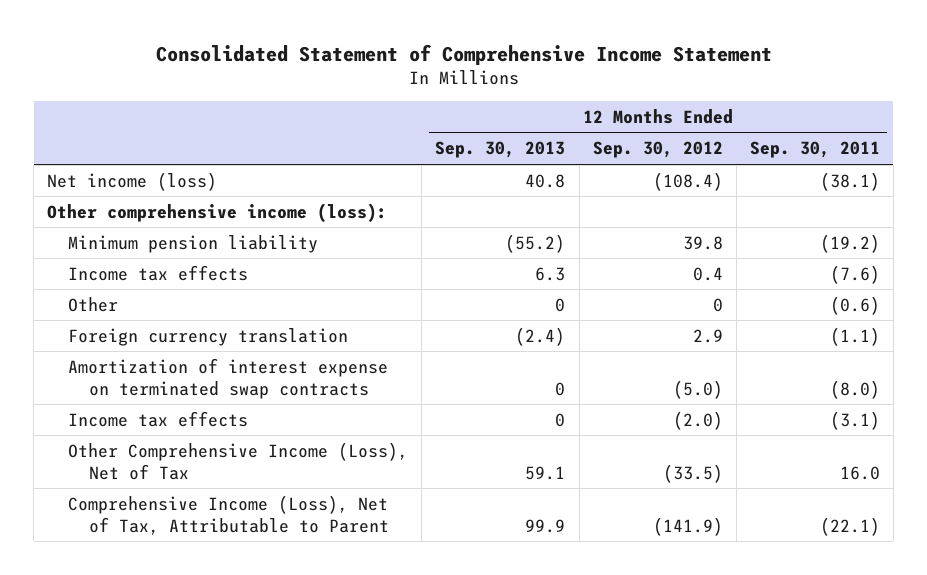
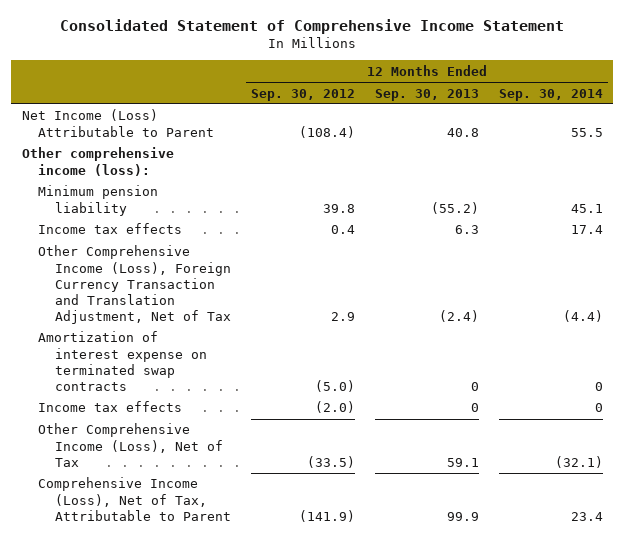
- | 12 Months Ended Sep. 30, 2013 | 12 Months Ended Sep. 30, 2012 | 12 Months Ended Sep. 30, 2011
+ | 12 Months Ended Sep. 30, 2012 | 12 Months Ended Sep. 30, 2013 | 12 Months Ended Sep. 30, 2014
- Net income (loss) | 40.8 | (108.4) | (38.1)
+ Net Income (Loss) Attributable to Parent | (108.4) | 40.8 | 55.5
- Other | 0 | 0 | (0.6)
- Foreign currency translation | (2.4) | 2.9 | (1.1)
+ Other Comprehensive Income (Loss), Foreign Currency Transaction and Translation Adjustment, Net of Tax | 2.9 | (2.4) | (4.4)

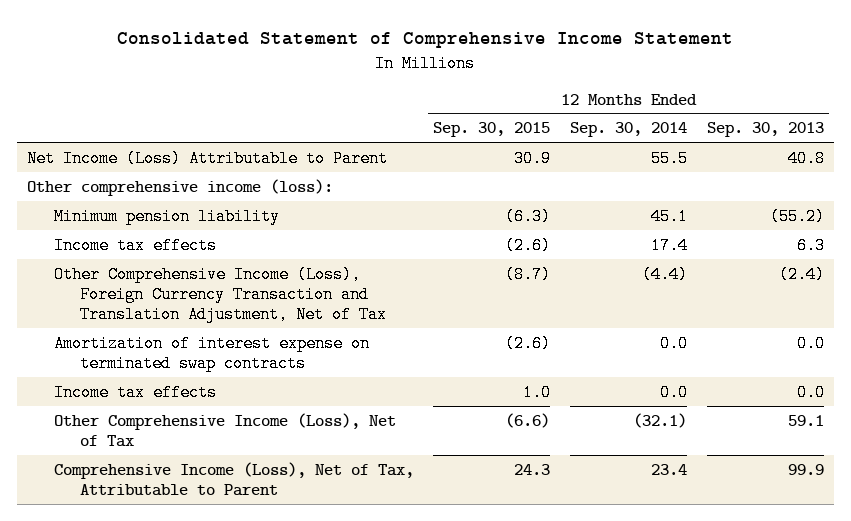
- | 12 Months Ended Sep. 30, 2012 | 12 Months Ended Sep. 30, 2013 | 12 Months Ended Sep. 30, 2014
+ | 12 Months Ended Sep. 30, 2015 | 12 Months Ended Sep. 30, 2014 | 12 Months Ended Sep. 30, 2013
- Amortization of interest expense on terminated swap contracts | (5.0) | 0 | 0
- Income tax effects | (2.0) | 0 | 0
+ Amortization of interest expense on terminated swap contracts | (2.6) | 0.0 | 0.0
+ Income tax effects | 1.0 | 0.0 | 0.0

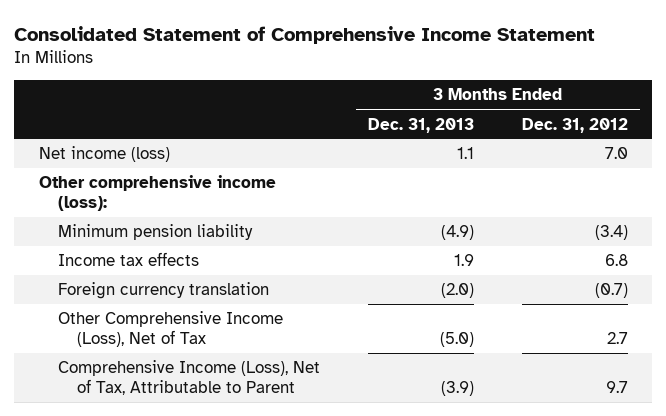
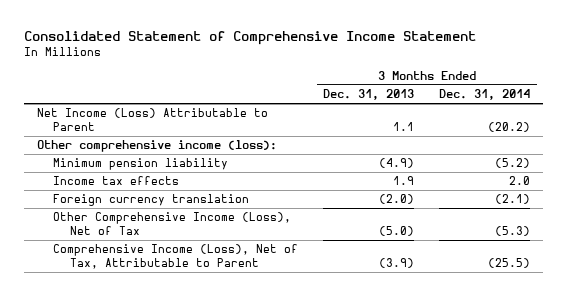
- | 3 Months Ended Dec. 31, 2013 | 3 Months Ended Dec. 31, 2012
+ | 3 Months Ended Dec. 31, 2013 | 3 Months Ended Dec. 31, 2014
- Net income (loss) | 1.1 | 7.0
+ Net Income (Loss) Attributable to Parent | 1.1 | (20.2)

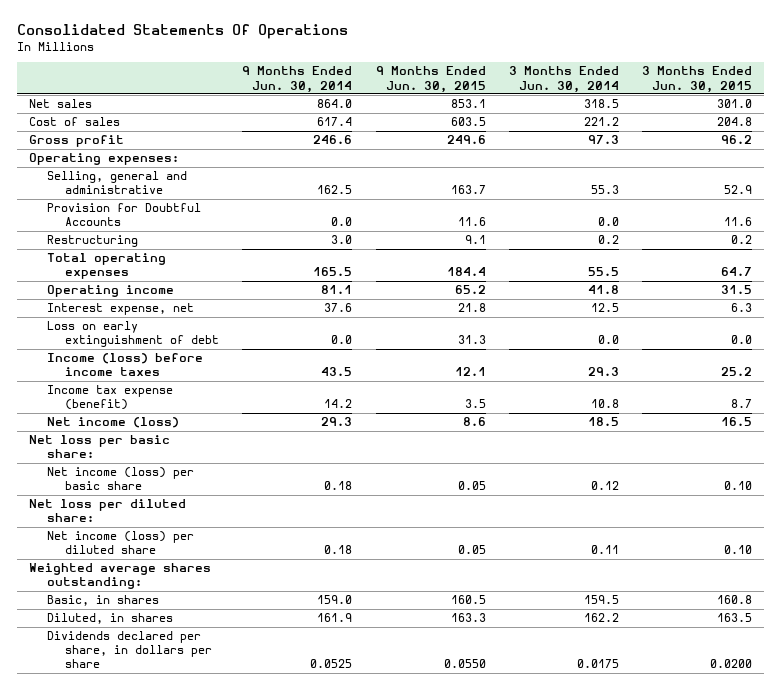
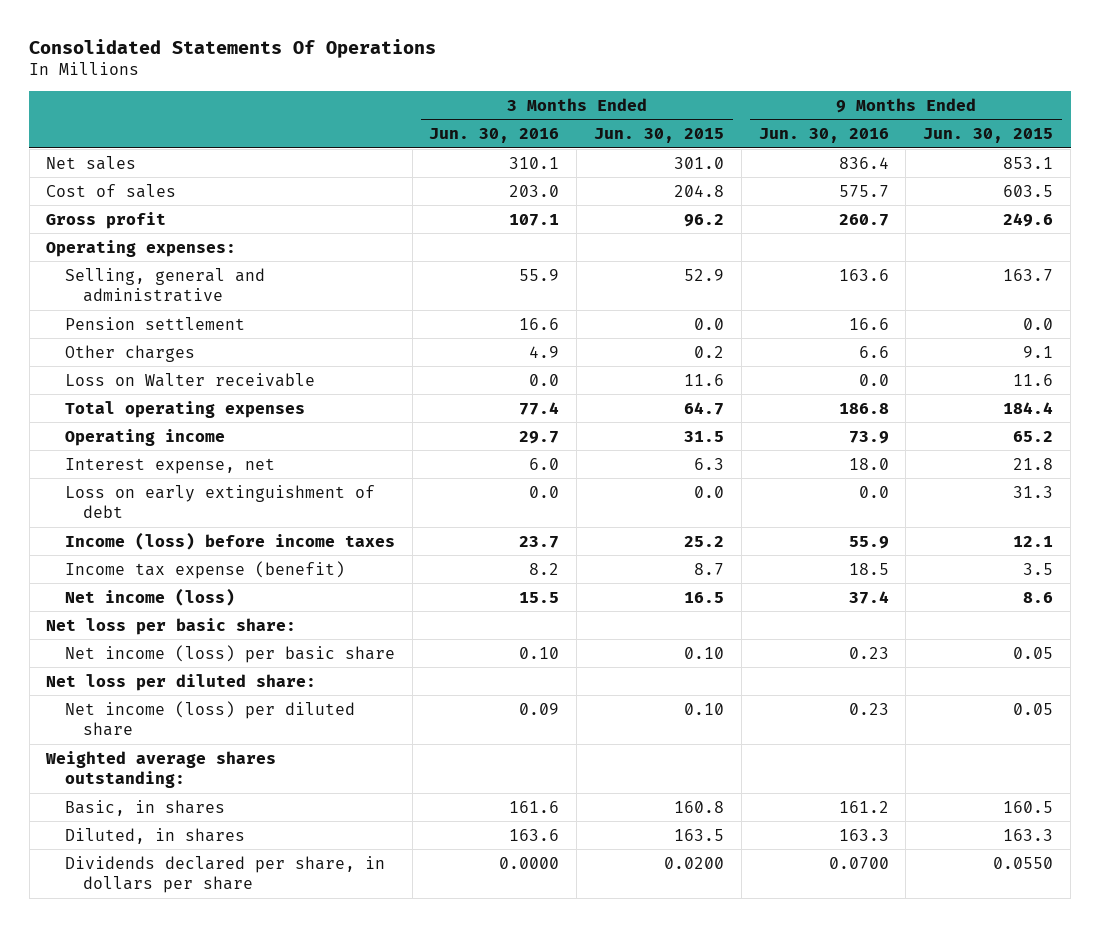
- | 9 Months Ended Jun. 30, 2014 | 9 Months Ended Jun. 30, 2015 | 3 Months Ended Jun. 30, 2014 | 3 Months Ended Jun. 30, 2015
+ | 3 Months Ended Jun. 30, 2016 | 3 Months Ended Jun. 30, 2015 | 9 Months Ended Jun. 30, 2016 | 9 Months Ended Jun. 30, 2015
- Provision for Doubtful Accounts | 0.0 | 11.6 | 0.0 | 11.6
- Restructuring | 3.0 | 9.1 | 0.2 | 0.2
+ Pension settlement | 16.6 | 0.0 | 16.6 | 0.0
+ Other charges | 4.9 | 0.2 | 6.6 | 9.1
+ Loss on Walter receivable | 0.0 | 11.6 | 0.0 | 11.6

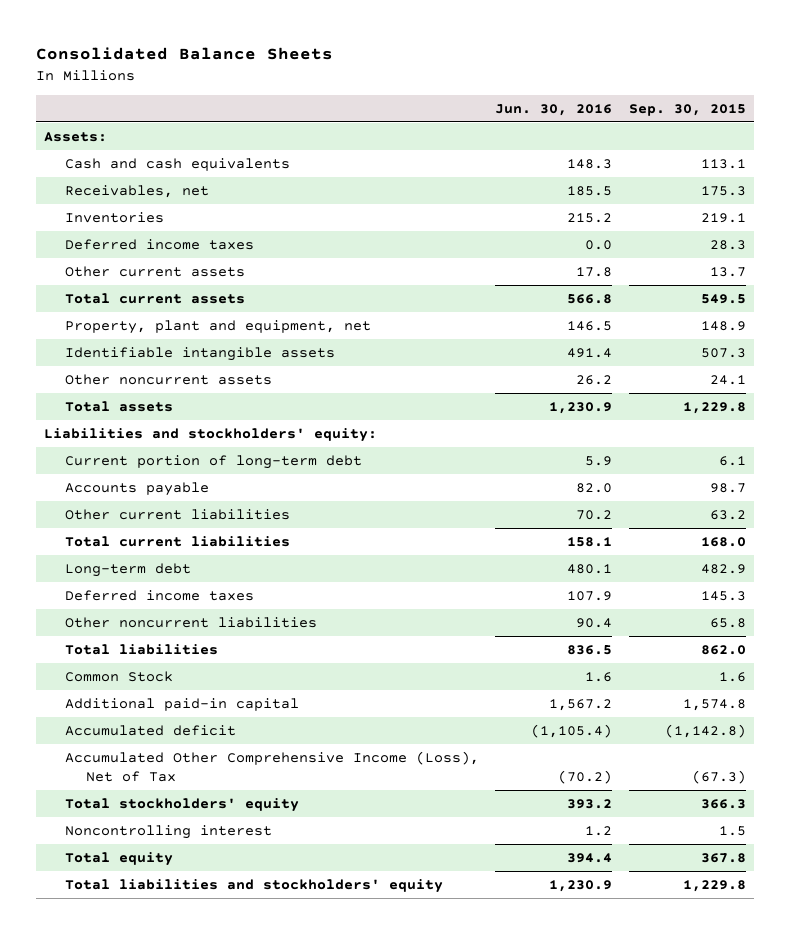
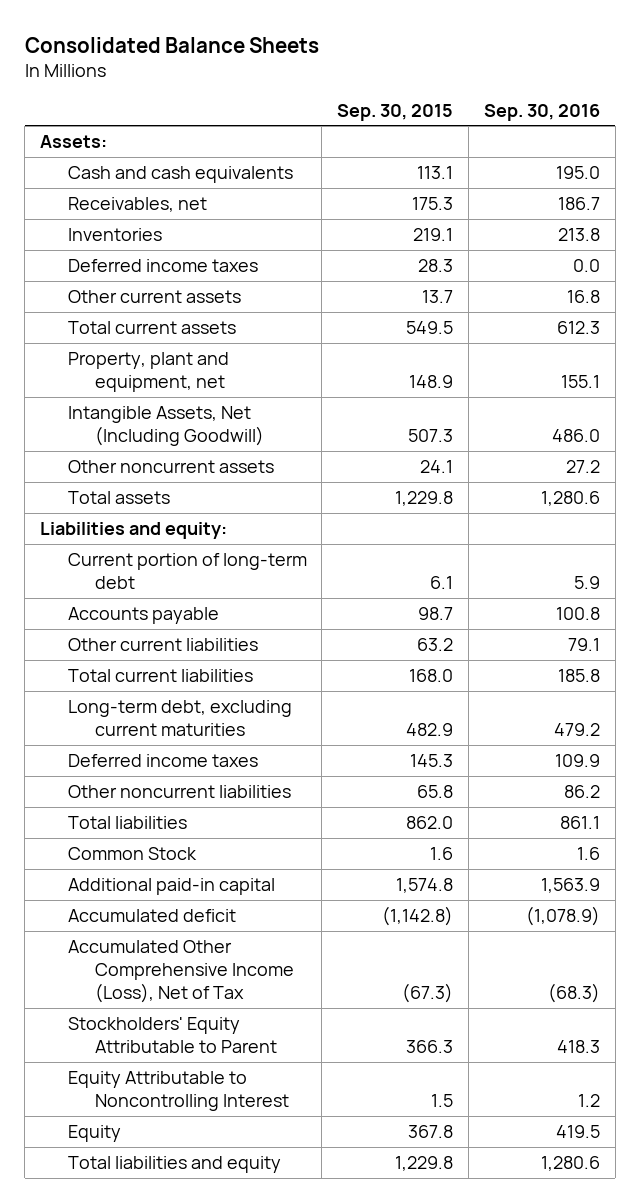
- | Jun. 30, 2016 | Sep. 30, 2015
+ | Sep. 30, 2015 | Sep. 30, 2016
- Identifiable intangible assets | 491.4 | 507.3
+ Intangible Assets, Net (Including Goodwill) | 507.3 | 486.0
- Liabilities and stockholders' equity:
+ Liabilities and equity:
- Long-term debt | 480.1 | 482.9
+ Long-term debt, excluding current maturities | 482.9 | 479.2
- Total stockholders' equity | 393.2 | 366.3
- Noncontrolling interest | 1.2 | 1.5
- Total equity | 394.4 | 367.8
- Total liabilities and stockholders' equity | 1,230.9 | 1,229.8
+ Stockholders' Equity Attributable to Parent | 366.3 | 418.3
+ Equity Attributable to Noncontrolling Interest | 1.5 | 1.2
+ Equity | 367.8 | 419.5
+ Total liabilities and equity | 1,229.8 | 1,280.6

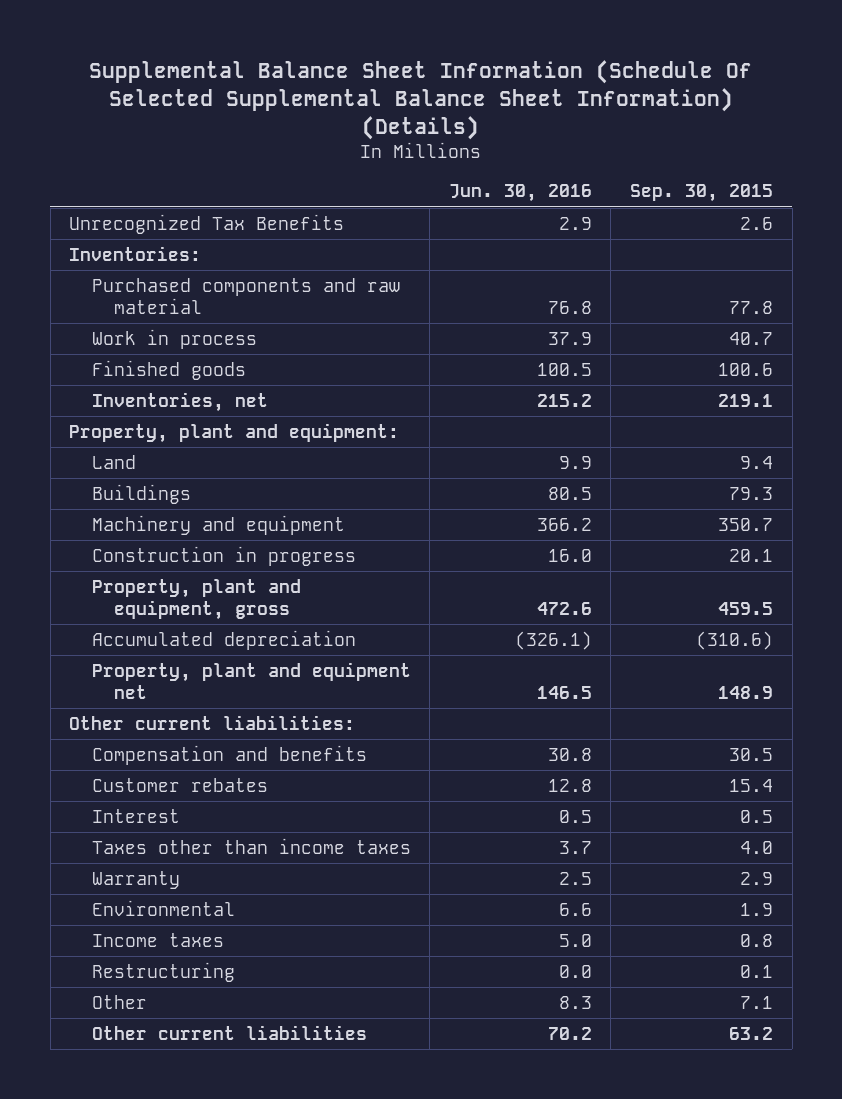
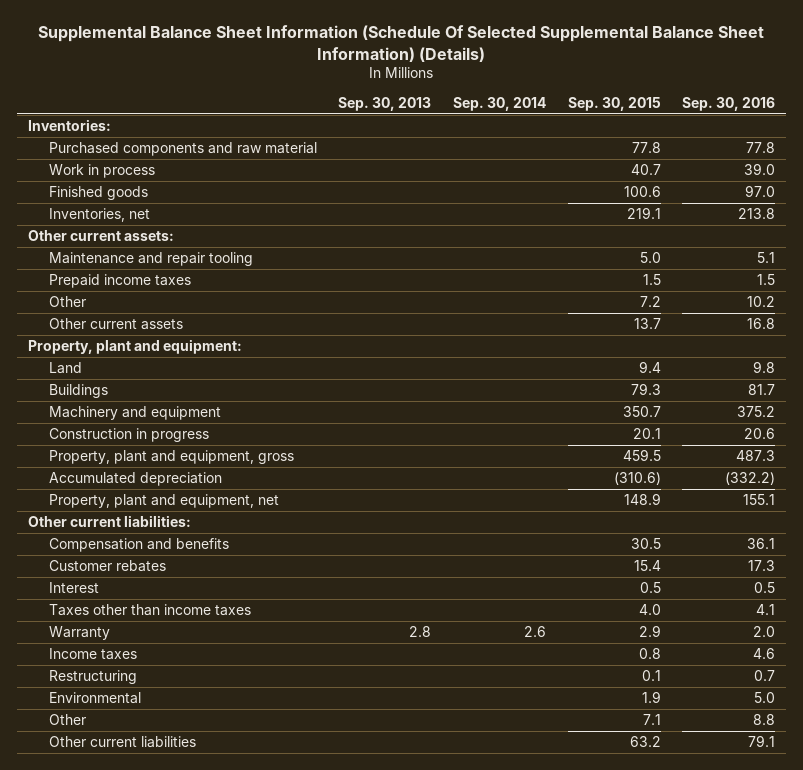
- | Jun. 30, 2016 | Sep. 30, 2015
+ | Sep. 30, 2013 | Sep. 30, 2014 | Sep. 30, 2015 | Sep. 30, 2016
- Unrecognized Tax Benefits | 2.9 | 2.6
+ Other current assets:
+ Maintenance and repair tooling | | | 5.0 | 5.1
+ Prepaid income taxes | | | 1.5 | 1.5
+ Other | | | 7.2 | 10.2
+ Other current assets | | | 13.7 | 16.8
- Property, plant and equipment net | 146.5 | 148.9
+ Property, plant and equipment, net | | | 148.9 | 155.1
moved down: Environmental | | | 1.9 | 5.0

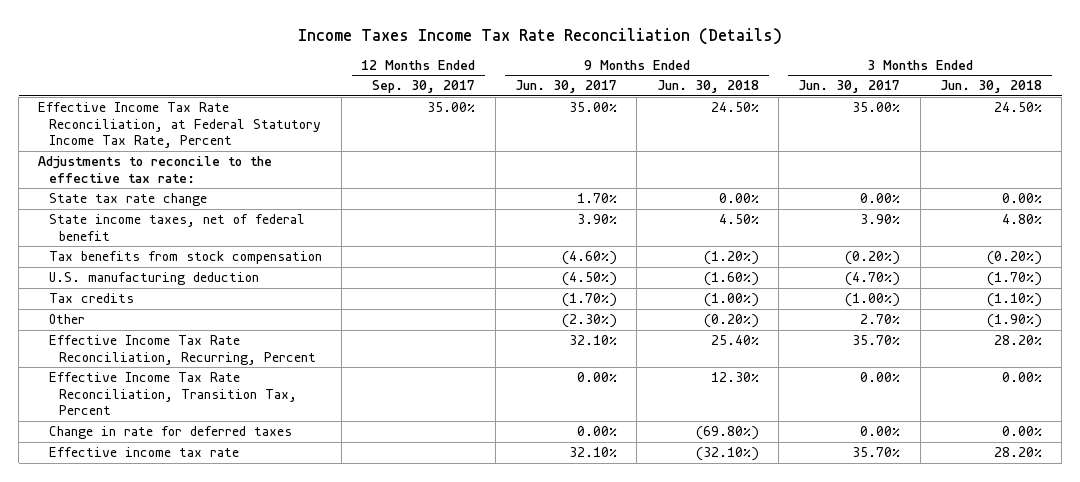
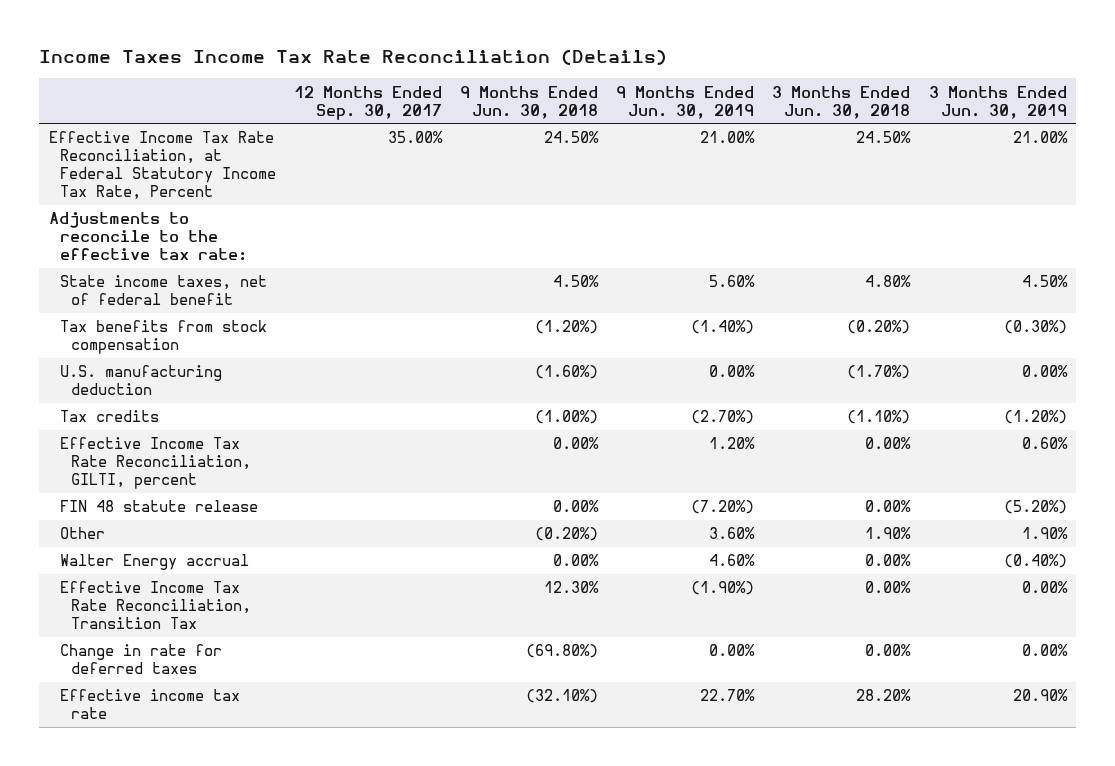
- | 12 Months Ended Sep. 30, 2017 | 9 Months Ended Jun. 30, 2017 | 9 Months Ended Jun. 30, 2018 | 3 Months Ended Jun. 30, 2017 | 3 Months Ended Jun. 30, 2018
+ | 12 Months Ended Sep. 30, 2017 | 9 Months Ended Jun. 30, 2018 | 9 Months Ended Jun. 30, 2019 | 3 Months Ended Jun. 30, 2018 | 3 Months Ended Jun. 30, 2019
- State tax rate change | | 1.70% | 0.00% | 0.00% | 0.00%
- Other | | (2.30%) | (0.20%) | 2.70% | (1.90%)
- Effective Income Tax Rate Reconciliation, Recurring, Percent | | 32.10% | 25.40% | 35.70% | 28.20%
- Effective Income Tax Rate Reconciliation, Transition Tax, Percent | | 0.00% | 12.30% | 0.00% | 0.00%
+ Effective Income Tax Rate Reconciliation, GILTI, percent | | 0.00% | 1.20% | 0.00% | 0.60%
+ FIN 48 statute release | | 0.00% | (7.20%) | 0.00% | (5.20%)
+ Other | | (0.20%) | 3.60% | 1.90% | 1.90%
+ Walter Energy accrual | | 0.00% | 4.60% | 0.00% | (0.40%)
+ Effective Income Tax Rate Reconciliation, Transition Tax | | 12.30% | (1.90%) | 0.00% | 0.00%

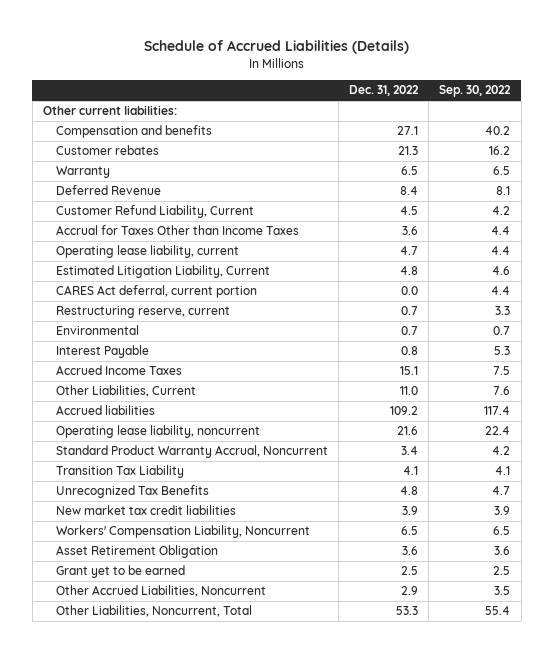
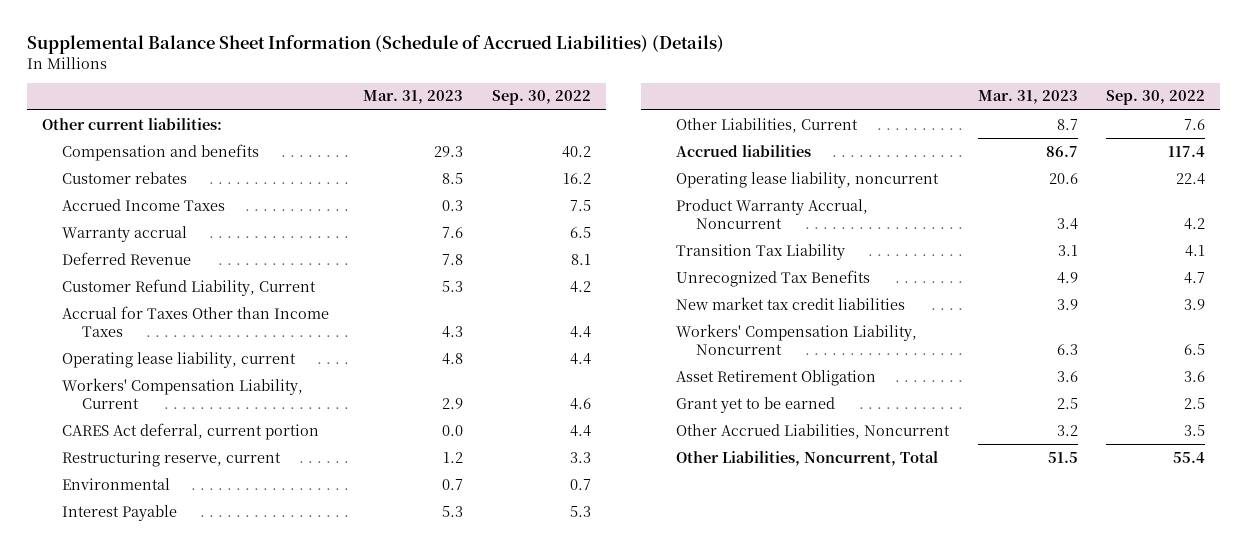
- Schedule of Accrued Liabilities (Details)
+ Supplemental Balance Sheet Information (Schedule of Accrued Liabilities) (Details)
- | Dec. 31, 2022 | Sep. 30, 2022
+ | Mar. 31, 2023 | Sep. 30, 2022
- Warranty | 6.5 | 6.5
moved up: Accrued Income Taxes | 0.3 | 7.5
+ Warranty accrual | 7.6 | 6.5
- Estimated Litigation Liability, Current | 4.8 | 4.6
+ Workers' Compensation Liability, Current | 2.9 | 4.6
- Standard Product Warranty Accrual, Noncurrent | 3.4 | 4.2
+ Product Warranty Accrual, Noncurrent | 3.4 | 4.2

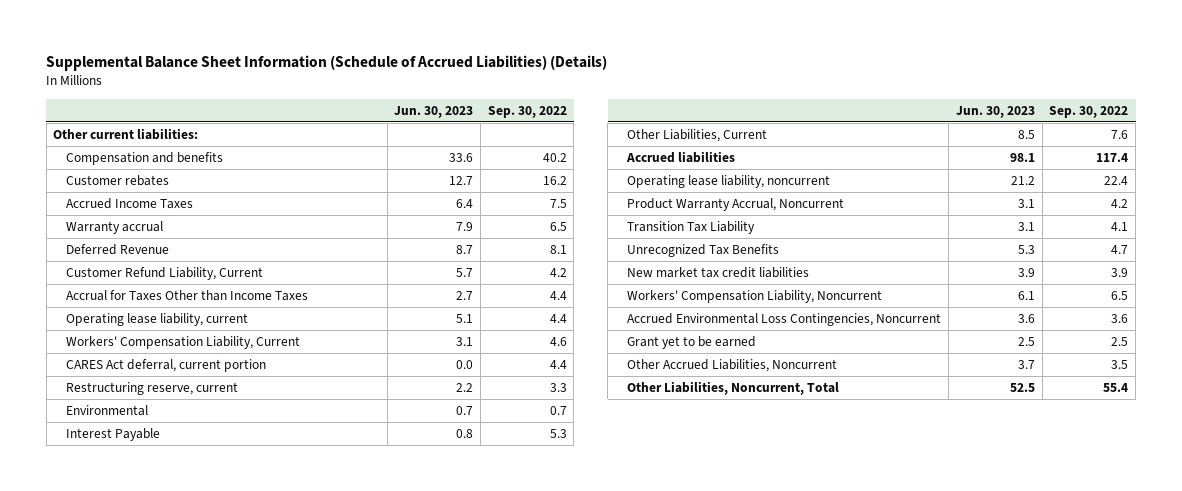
- | Mar. 31, 2023 | Sep. 30, 2022
+ | Jun. 30, 2023 | Sep. 30, 2022
- Asset Retirement Obligation | 3.6 | 3.6
+ Accrued Environmental Loss Contingencies, Noncurrent | 3.6 | 3.6

